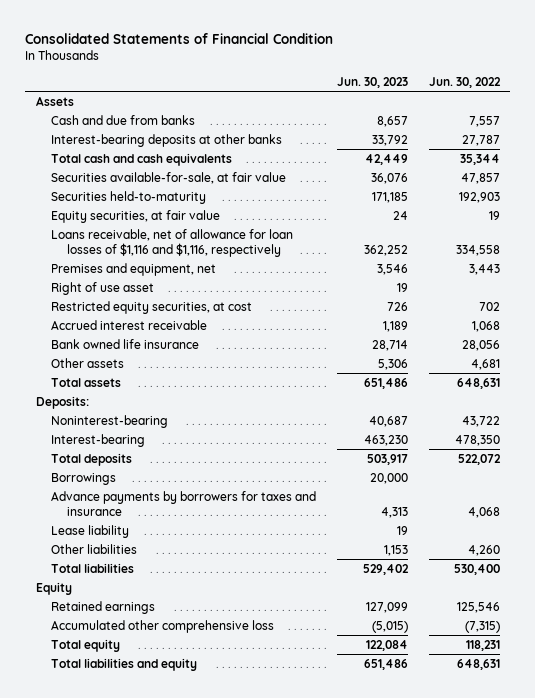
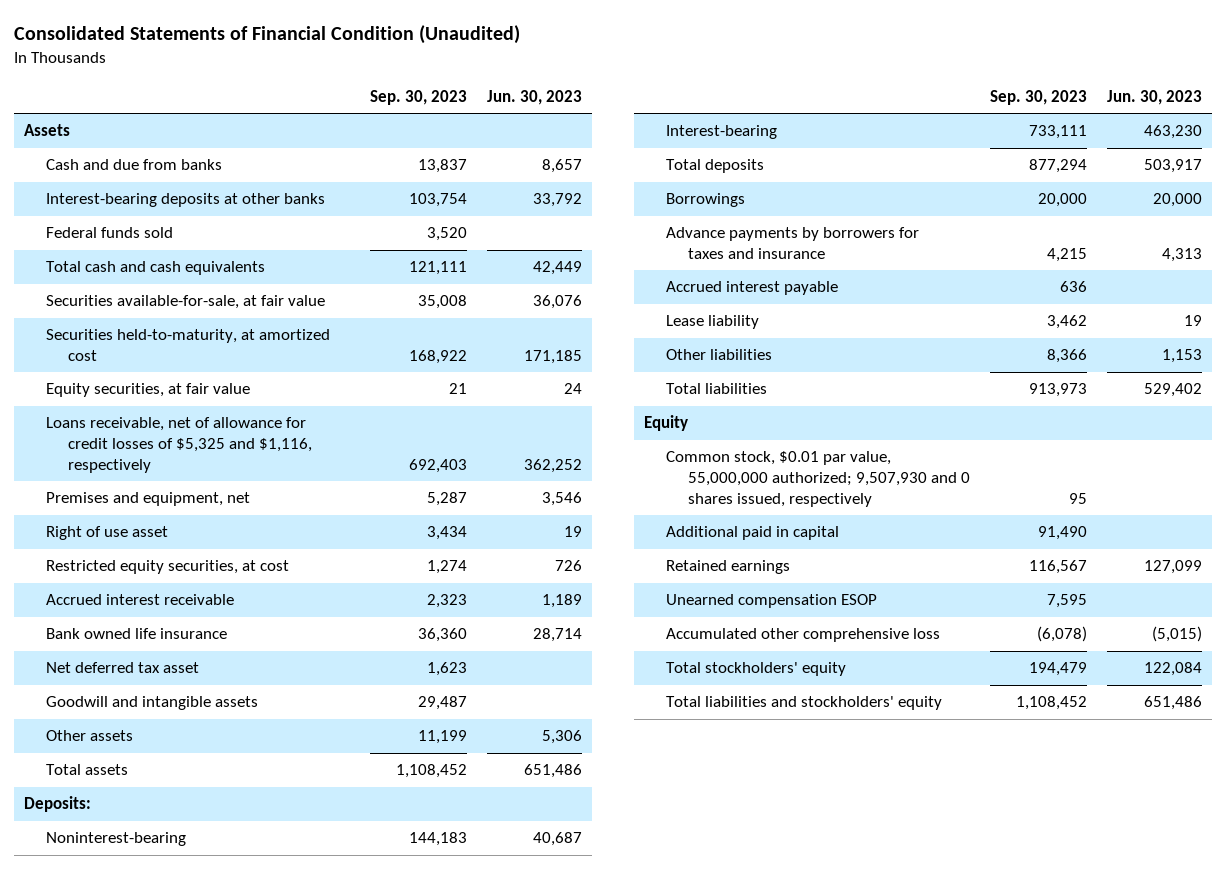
- Consolidated Statements of Financial Condition
+ Consolidated Statements of Financial Condition (Unaudited)
- | Jun. 30, 2023 | Jun. 30, 2022
+ | Sep. 30, 2023 | Jun. 30, 2023
+ Federal funds sold | 3,520 |
- Securities held-to-maturity | 171,185 | 192,903
+ Securities held-to-maturity, at amortized cost | 168,922 | 171,185
- Loans receivable, net of allowance for loan losses of $1,116 and $1,116, respectively | 362,252 | 334,558
+ Loans receivable, net of allowance for credit losses of $5,325 and $1,116, respectively | 692,403 | 362,252
+ Net deferred tax asset | 1,623 |
+ Goodwill and intangible assets | 29,487 |
+ Accrued interest payable | 636 |
+ Common stock, $0.01 par value, 55,000,000 authorized; 9,507,930 and 0 shares issued, respectively | 95 |
+ Additional paid in capital | 91,490 |
+ Unearned compensation ESOP | 7,595 |
- Total equity | 122,084 | 118,231
- Total liabilities and equity | 651,486 | 648,631
+ Total stockholders' equity | 194,479 | 122,084
+ Total liabilities and stockholders' equity | 1,108,452 | 651,486

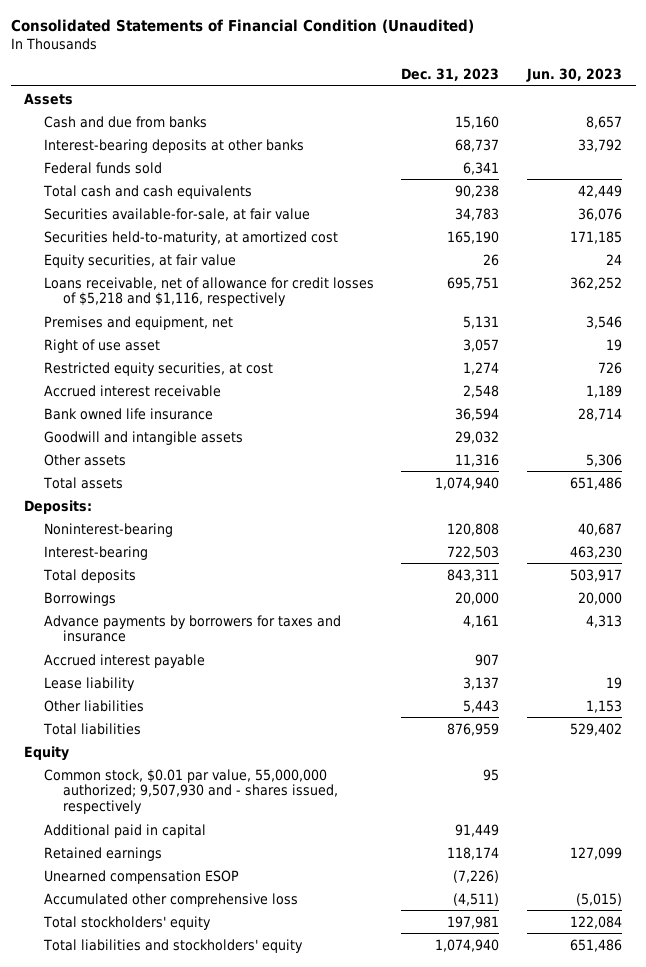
- | Sep. 30, 2023 | Jun. 30, 2023
+ | Dec. 31, 2023 | Jun. 30, 2023
- Loans receivable, net of allowance for credit losses of $5,325 and $1,116, respectively | 692,403 | 362,252
+ Loans receivable, net of allowance for credit losses of $5,218 and $1,116, respectively | 695,751 | 362,252
- Net deferred tax asset | 1,623 |
- Common stock, $0.01 par value, 55,000,000 authorized; 9,507,930 and 0 shares issued, respectively | 95 |
+ Common stock, $0.01 par value, 55,000,000 authorized; 9,507,930 and - shares issued, respectively | 95 |

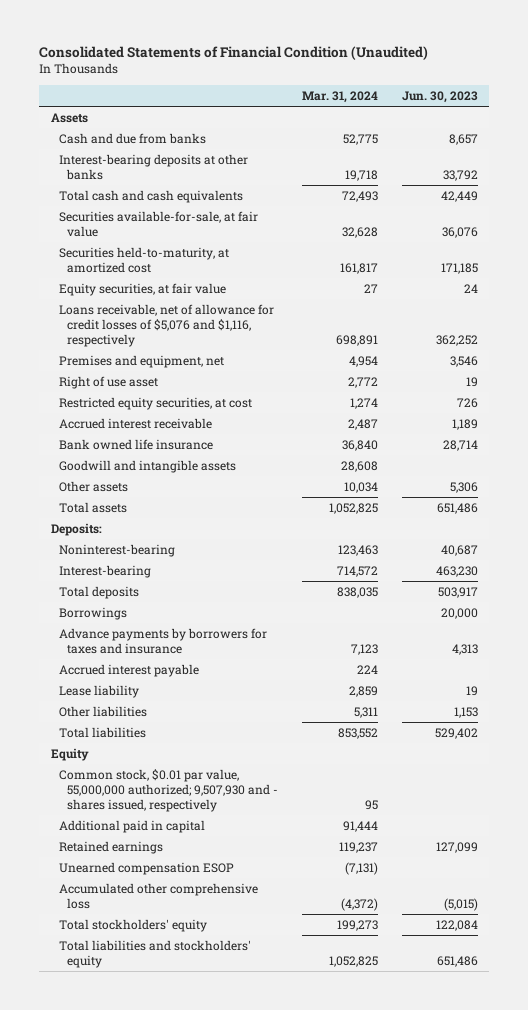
- | Dec. 31, 2023 | Jun. 30, 2023
+ | Mar. 31, 2024 | Jun. 30, 2023
- Federal funds sold | 6,341 |
- Loans receivable, net of allowance for credit losses of $5,218 and $1,116, respectively | 695,751 | 362,252
+ Loans receivable, net of allowance for credit losses of $5,076 and $1,116, respectively | 698,891 | 362,252

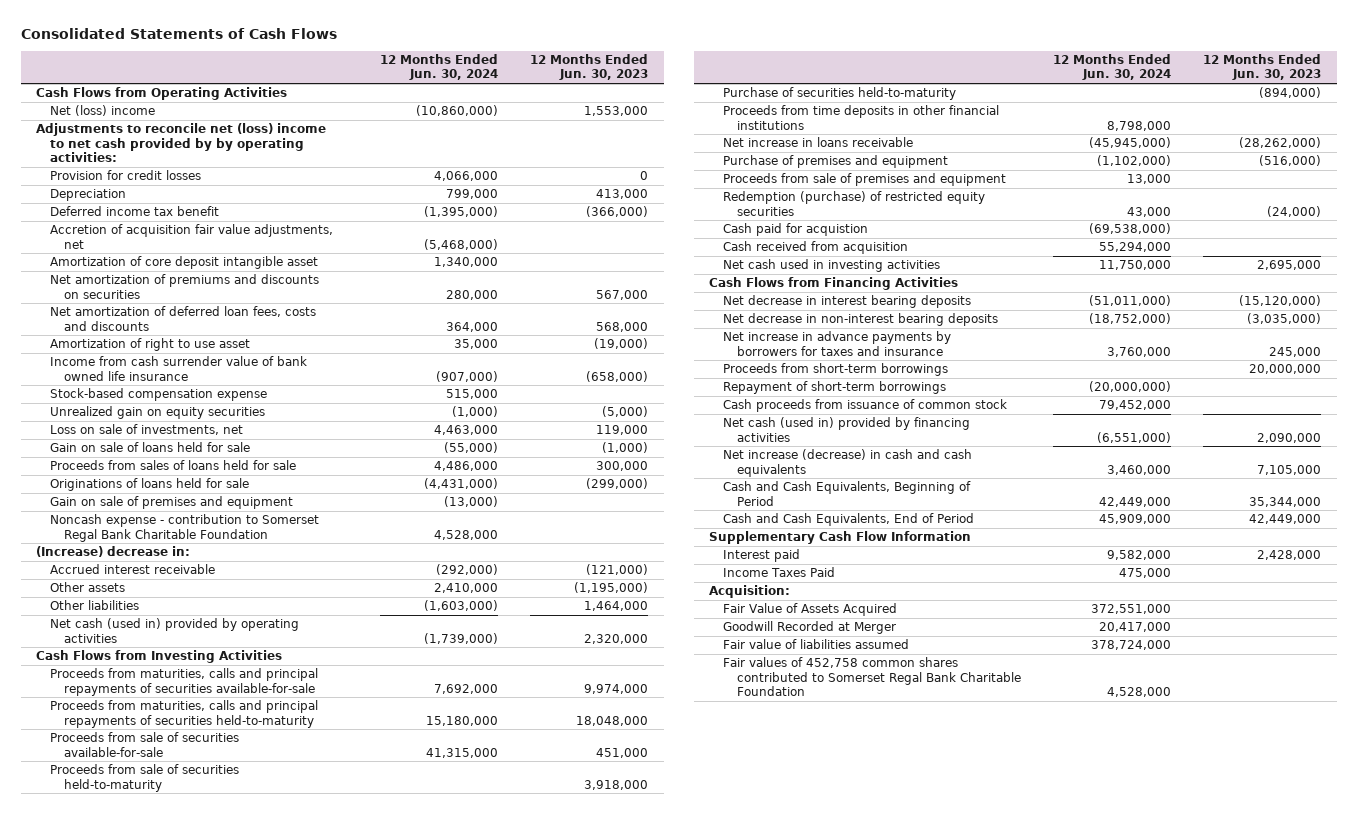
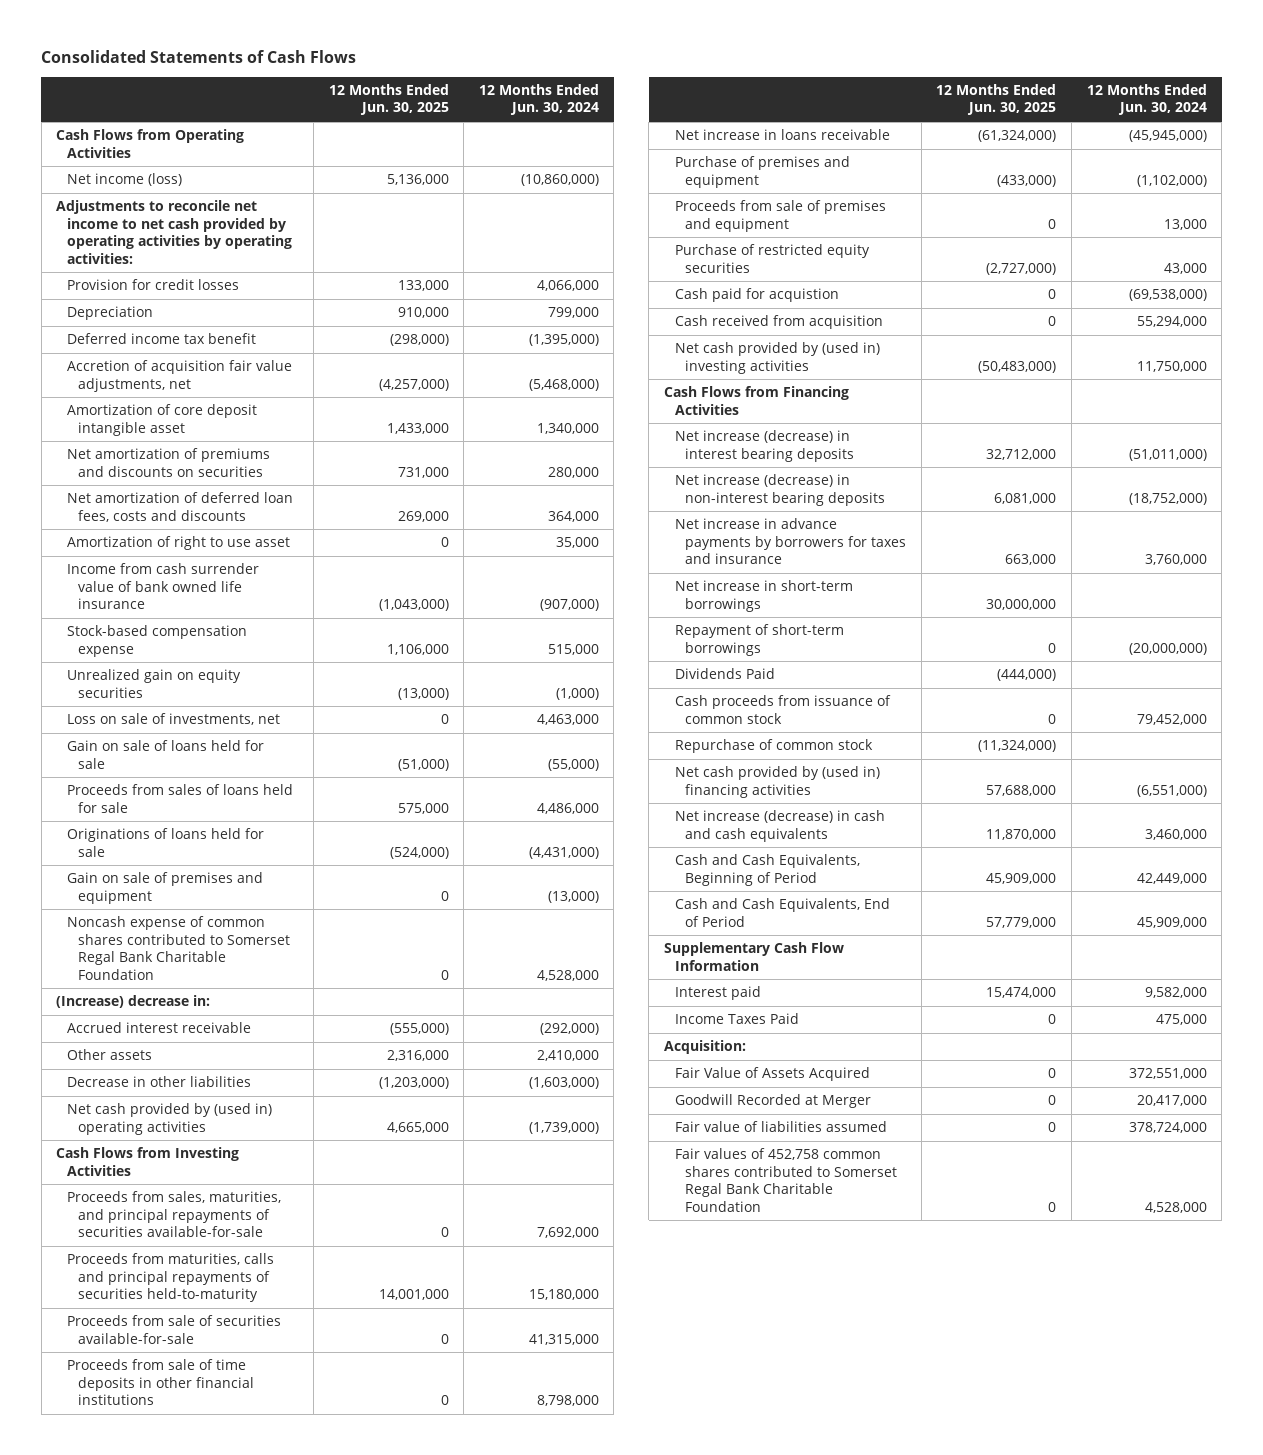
- | 12 Months Ended Jun. 30, 2024 | 12 Months Ended Jun. 30, 2023
+ | 12 Months Ended Jun. 30, 2025 | 12 Months Ended Jun. 30, 2024
- Net (loss) income | (10,860,000) | 1,553,000
- Adjustments to reconcile net (loss) income to net cash provided by by operating activities:
+ Net income (loss) | 5,136,000 | (10,860,000)
+ Adjustments to reconcile net income to net cash provided by operating activities by operating activities:
- Noncash expense - contribution to Somerset Regal Bank Charitable Foundation | 4,528,000 |
+ Noncash expense of common shares contributed to Somerset Regal Bank Charitable Foundation | 0 | 4,528,000
- Other liabilities | (1,603,000) | 1,464,000
- Net cash (used in) provided by operating activities | (1,739,000) | 2,320,000
+ Decrease in other liabilities | (1,203,000) | (1,603,000)
+ Net cash provided by (used in) operating activities | 4,665,000 | (1,739,000)
- Proceeds from maturities, calls and principal repayments of securities available-for-sale | 7,692,000 | 9,974,000
+ Proceeds from sales, maturities, and principal repayments of securities available-for-sale | 0 | 7,692,000
- Proceeds from sale of securities held-to-maturity | | 3,918,000
- Purchase of securities held-to-maturity | | (894,000)
- Proceeds from time deposits in other financial institutions | 8,798,000 |
+ Proceeds from sale of time deposits in other financial institutions | 0 | 8,798,000
- Redemption (purchase) of restricted equity securities | 43,000 | (24,000)
+ Purchase of restricted equity securities | (2,727,000) | 43,000
- Net cash used in investing activities | 11,750,000 | 2,695,000
+ Net cash provided by (used in) investing activities | (50,483,000) | 11,750,000
- Net decrease in interest bearing deposits | (51,011,000) | (15,120,000)
- Net decrease in non-interest bearing deposits | (18,752,000) | (3,035,000)
+ Net increase (decrease) in interest bearing deposits | 32,712,000 | (51,011,000)
+ Net increase (decrease) in non-interest bearing deposits | 6,081,000 | (18,752,000)
- Proceeds from short-term borrowings | | 20,000,000
+ Net increase in short-term borrowings | 30,000,000 |
+ Dividends Paid | (444,000) |
- Net cash (used in) provided by financing activities | (6,551,000) | 2,090,000
+ Repurchase of common stock | (11,324,000) |
+ Net cash provided by (used in) financing activities | 57,688,000 | (6,551,000)

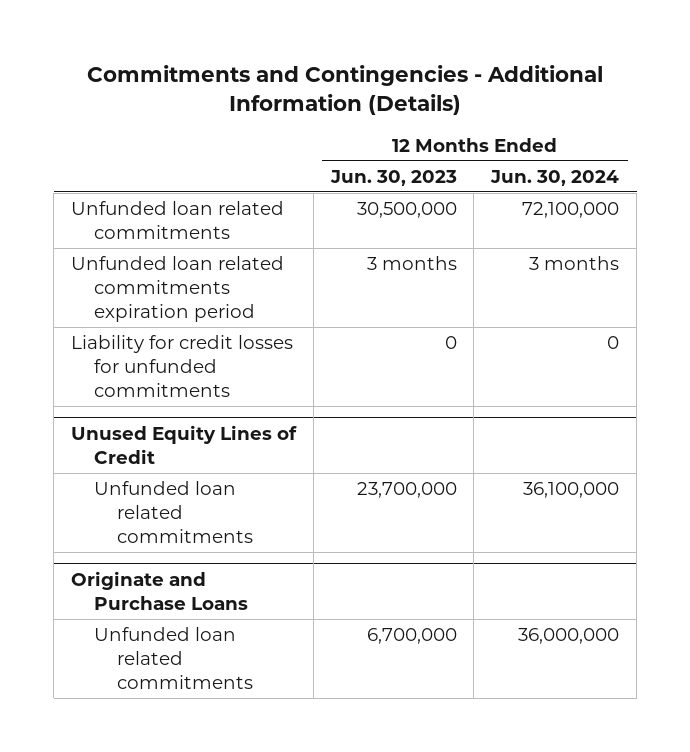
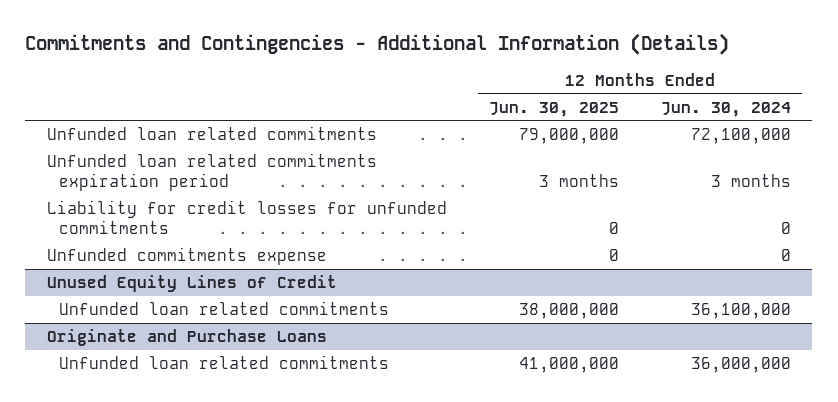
- | 12 Months Ended Jun. 30, 2023 | 12 Months Ended Jun. 30, 2024
+ | 12 Months Ended Jun. 30, 2025 | 12 Months Ended Jun. 30, 2024
+ Unfunded commitments expense | 0 | 0

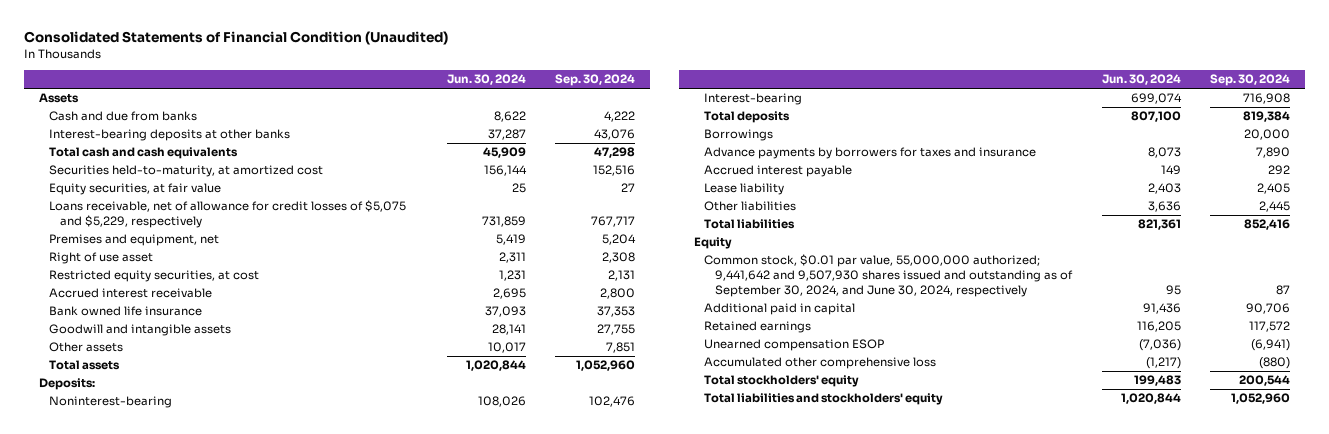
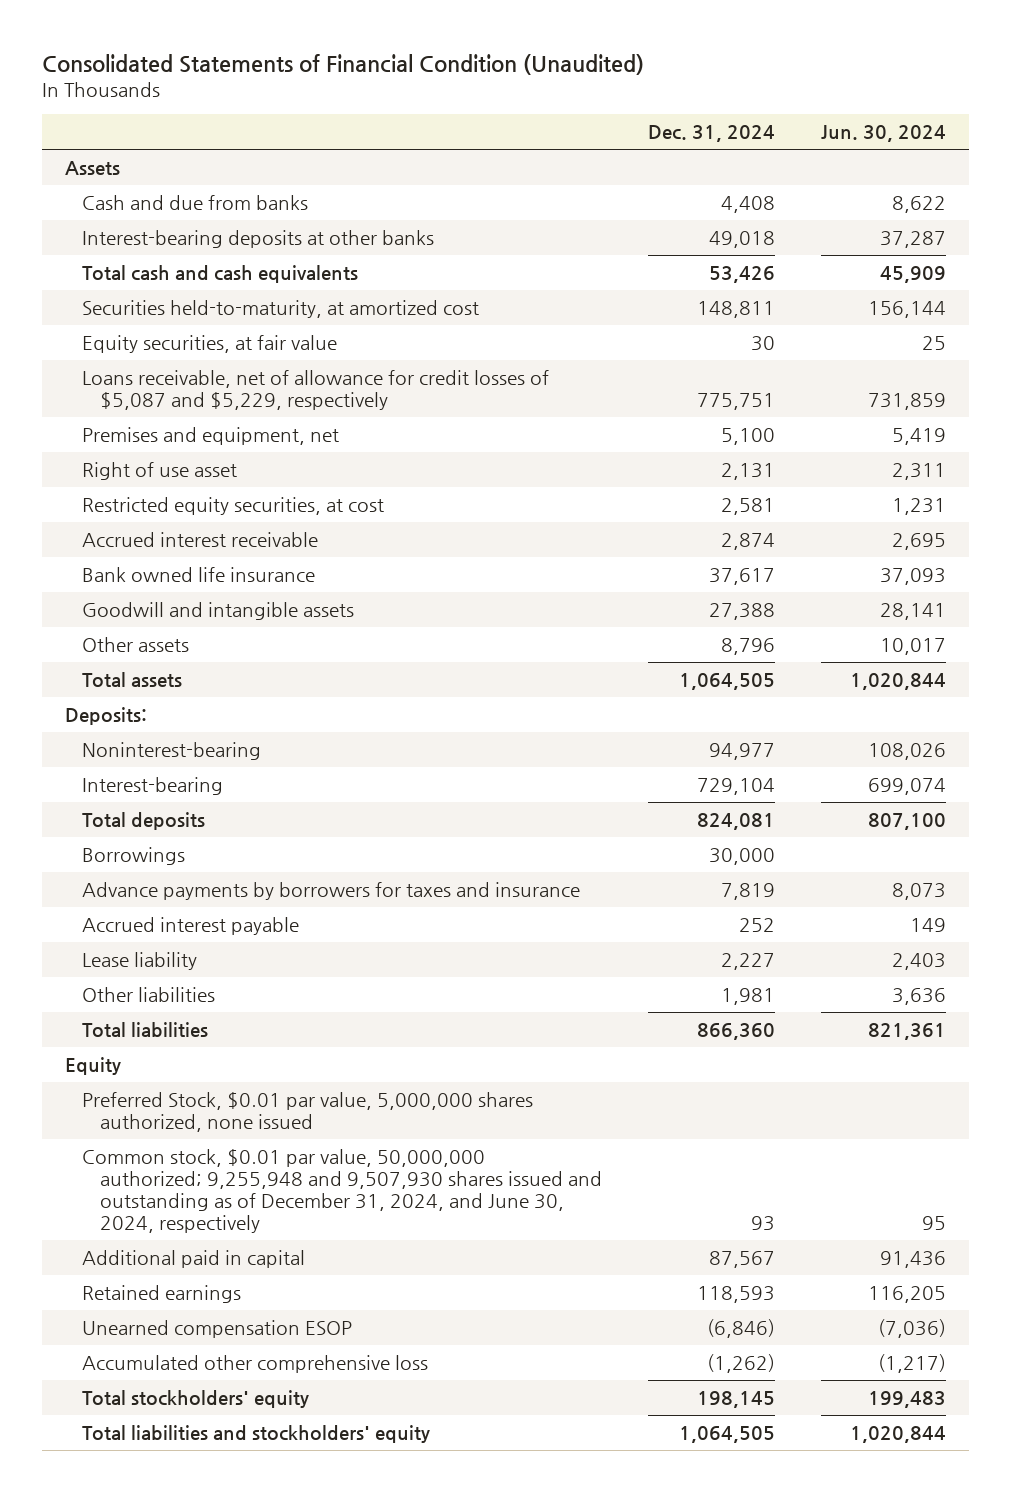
- | Jun. 30, 2024 | Sep. 30, 2024
+ | Dec. 31, 2024 | Jun. 30, 2024
- Loans receivable, net of allowance for credit losses of $5,075 and $5,229, respectively | 731,859 | 767,717
+ Loans receivable, net of allowance for credit losses of $5,087 and $5,229, respectively | 775,751 | 731,859
- Common stock, $0.01 par value, 55,000,000 authorized; 9,441,642 and 9,507,930 shares issued and outstanding as of September 30, 2024, and June 30, 2024, respectively | 95 | 87
+ Preferred Stock, $0.01 par value, 5,000,000 shares authorized, none issued
+ Common stock, $0.01 par value, 50,000,000 authorized; 9,255,948 and 9,507,930 shares issued and outstanding as of December 31, 2024, and June 30, 2024, respectively | 93 | 95

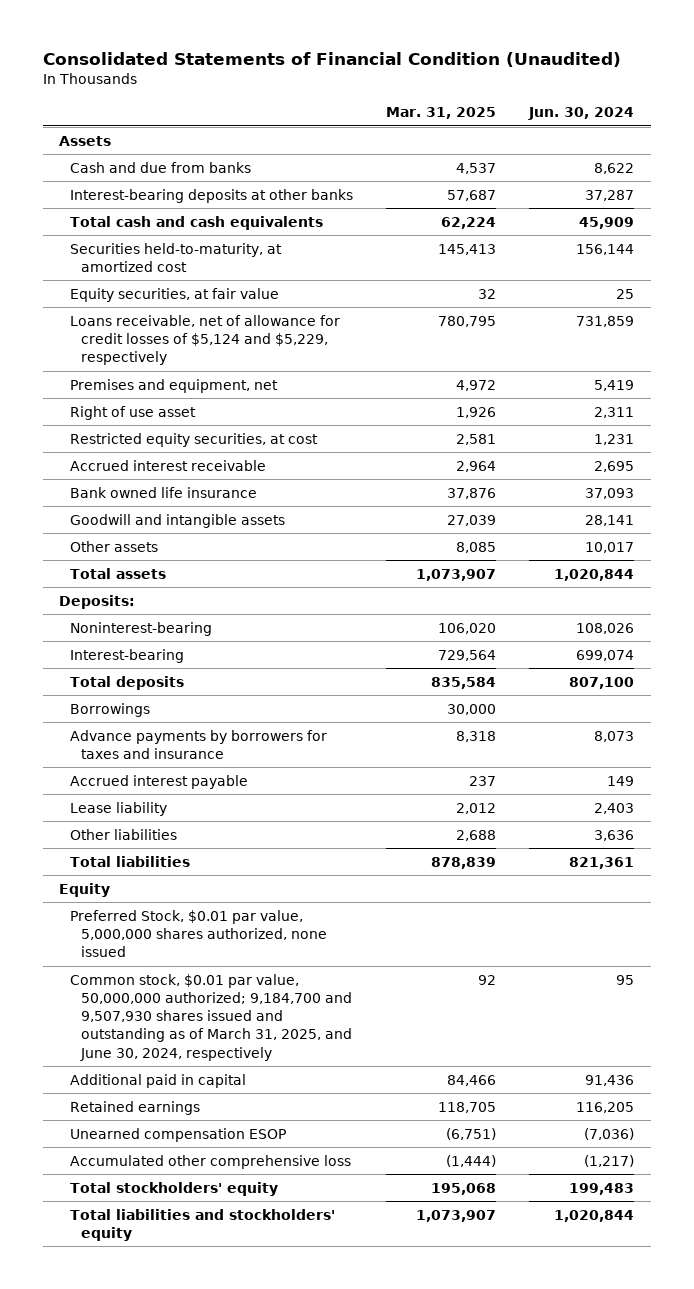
- | Dec. 31, 2024 | Jun. 30, 2024
+ | Mar. 31, 2025 | Jun. 30, 2024
- Loans receivable, net of allowance for credit losses of $5,087 and $5,229, respectively | 775,751 | 731,859
+ Loans receivable, net of allowance for credit losses of $5,124 and $5,229, respectively | 780,795 | 731,859
- Common stock, $0.01 par value, 50,000,000 authorized; 9,255,948 and 9,507,930 shares issued and outstanding as of December 31, 2024, and June 30, 2024, respectively | 93 | 95
+ Common stock, $0.01 par value, 50,000,000 authorized; 9,184,700 and 9,507,930 shares issued and outstanding as of March 31, 2025, and June 30, 2024, respectively | 92 | 95

